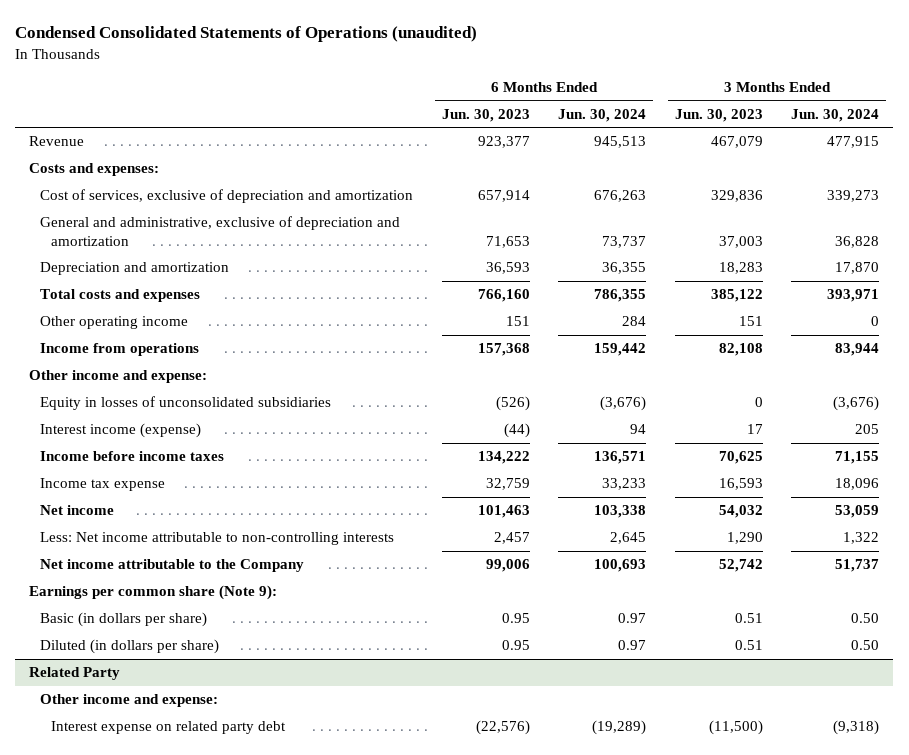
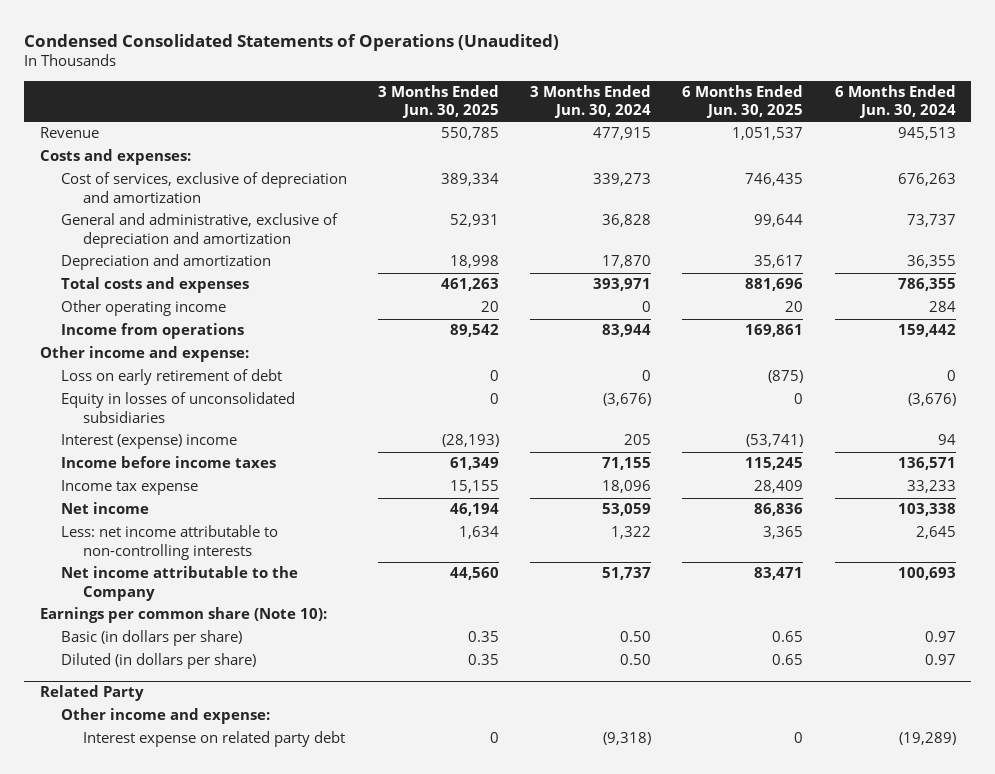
- Condensed Consolidated Statements of Operations (unaudited)
+ Condensed Consolidated Statements of Operations (Unaudited)
- | 6 Months Ended Jun. 30, 2023 | 6 Months Ended Jun. 30, 2024 | 3 Months Ended Jun. 30, 2023 | 3 Months Ended Jun. 30, 2024
+ | 3 Months Ended Jun. 30, 2025 | 3 Months Ended Jun. 30, 2024 | 6 Months Ended Jun. 30, 2025 | 6 Months Ended Jun. 30, 2024
+ Loss on early retirement of debt | 0 | 0 | (875) | 0
- Interest income (expense) | (44) | 94 | 17 | 205
+ Interest (expense) income | (28,193) | 205 | (53,741) | 94
- Less: Net income attributable to non-controlling interests | 2,457 | 2,645 | 1,290 | 1,322
+ Less: net income attributable to non-controlling interests | 1,634 | 1,322 | 3,365 | 2,645
- Earnings per common share (Note 9):
+ Earnings per common share (Note 10):

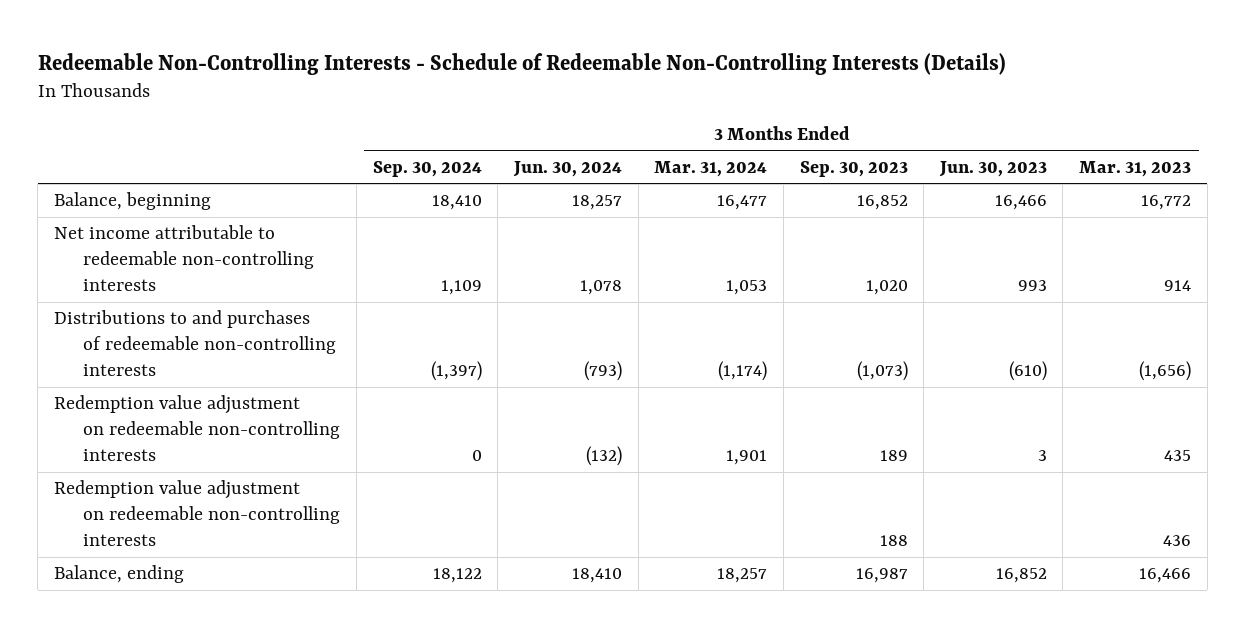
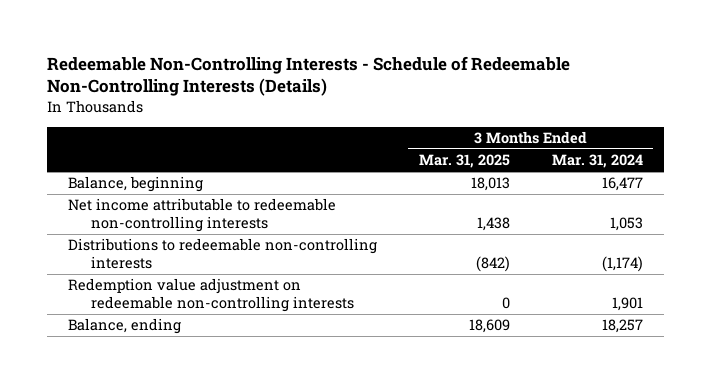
- | 3 Months Ended Sep. 30, 2024 | 3 Months Ended Jun. 30, 2024 | 3 Months Ended Mar. 31, 2024 | 3 Months Ended Sep. 30, 2023 | 3 Months Ended Jun. 30, 2023 | 3 Months Ended Mar. 31, 2023
+ | 3 Months Ended Mar. 31, 2025 | 3 Months Ended Mar. 31, 2024
- Distributions to and purchases of redeemable non-controlling interests | (1,397) | (793) | (1,174) | (1,073) | (610) | (1,656)
+ Distributions to redeemable non-controlling interests | (842) | (1,174)
- Redemption value adjustment on redeemable non-controlling interests | | | | 188 | | 436

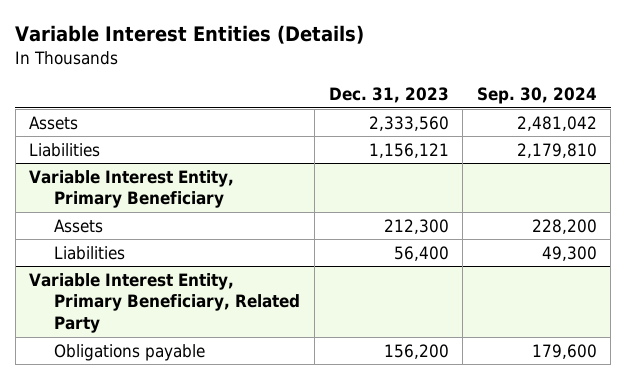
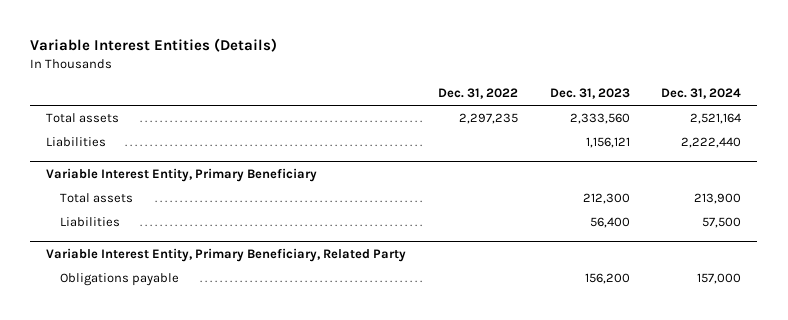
- | Dec. 31, 2023 | Sep. 30, 2024
+ | Dec. 31, 2022 | Dec. 31, 2023 | Dec. 31, 2024
- Assets | 2,333,560 | 2,481,042
+ Total assets | 2,297,235 | 2,333,560 | 2,521,164
@ Variable Interest Entity, Primary Beneficiary
- Assets | 212,300 | 228,200
+ Total assets | | 212,300 | 213,900

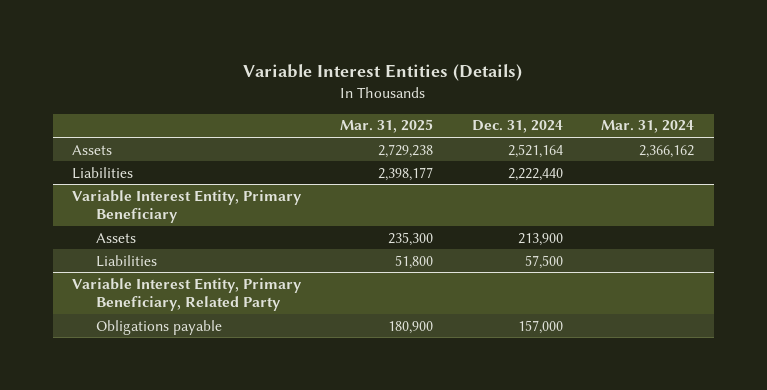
- | Dec. 31, 2022 | Dec. 31, 2023 | Dec. 31, 2024
+ | Mar. 31, 2025 | Dec. 31, 2024 | Mar. 31, 2024
- Total assets | 2,297,235 | 2,333,560 | 2,521,164
+ Assets | 2,729,238 | 2,521,164 | 2,366,162
@ Variable Interest Entity, Primary Beneficiary
- Total assets | | 212,300 | 213,900
+ Assets | 235,300 | 213,900 |

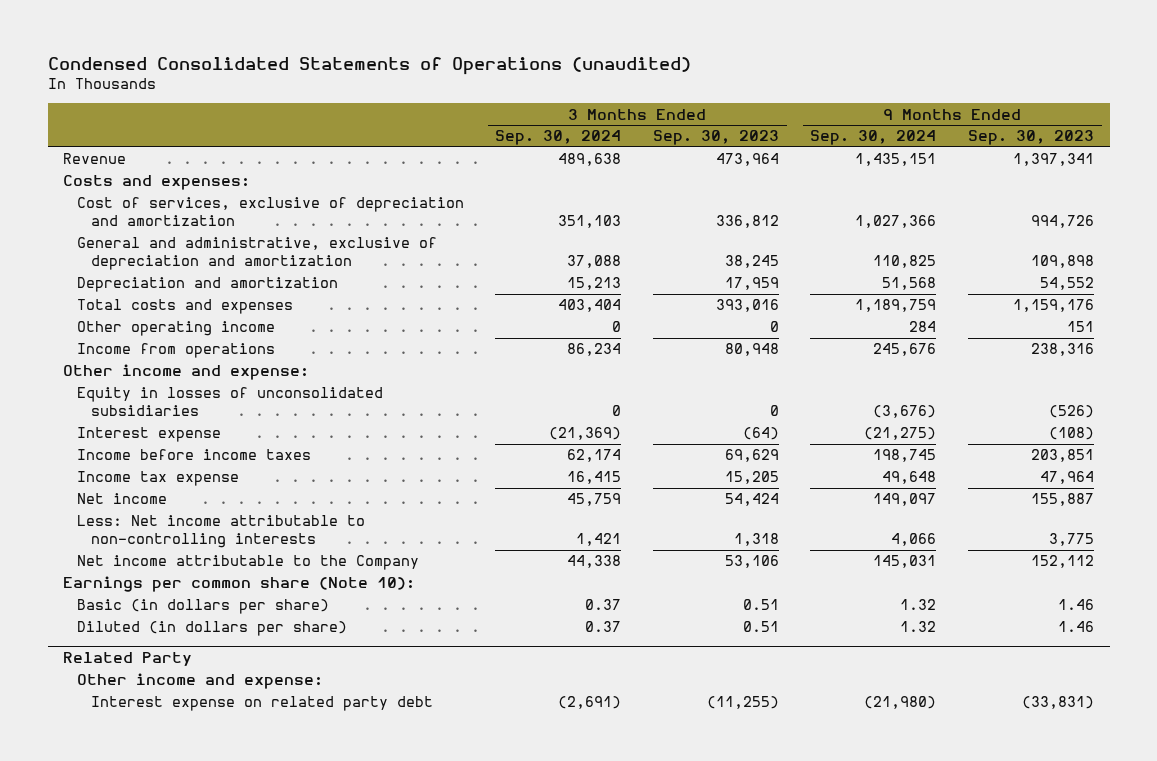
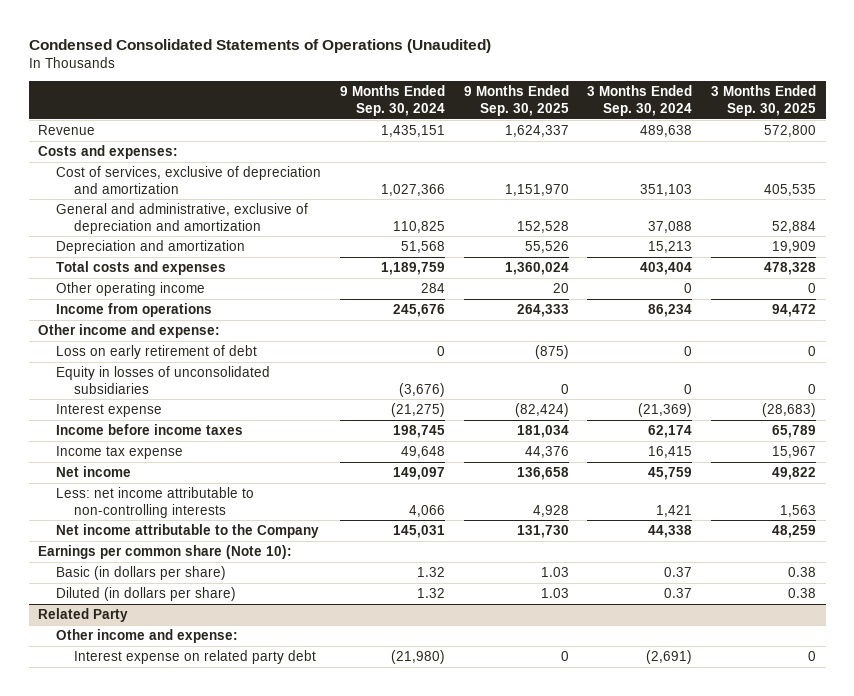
- Condensed Consolidated Statements of Operations (unaudited)
+ Condensed Consolidated Statements of Operations (Unaudited)
- | 3 Months Ended Sep. 30, 2024 | 3 Months Ended Sep. 30, 2023 | 9 Months Ended Sep. 30, 2024 | 9 Months Ended Sep. 30, 2023
+ | 9 Months Ended Sep. 30, 2024 | 9 Months Ended Sep. 30, 2025 | 3 Months Ended Sep. 30, 2024 | 3 Months Ended Sep. 30, 2025
+ Loss on early retirement of debt | 0 | (875) | 0 | 0
- Less: Net income attributable to non-controlling interests | 1,421 | 1,318 | 4,066 | 3,775
+ Less: net income attributable to non-controlling interests | 4,066 | 4,928 | 1,421 | 1,563

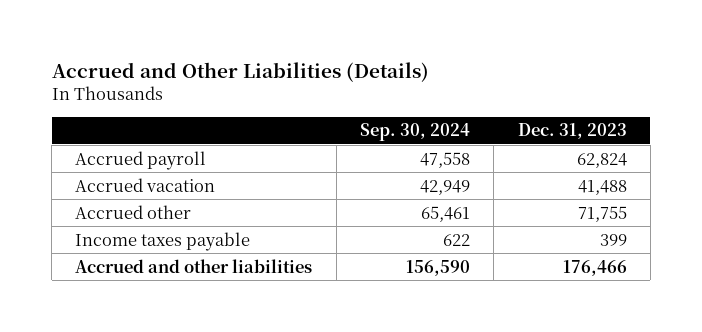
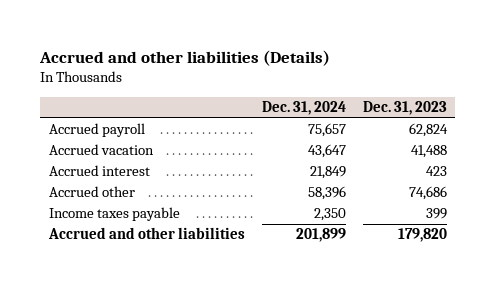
- Accrued and Other Liabilities (Details)
+ Accrued and other liabilities (Details)
- | Sep. 30, 2024 | Dec. 31, 2023
+ | Dec. 31, 2024 | Dec. 31, 2023
- Accrued other | 65,461 | 71,755
+ Accrued interest | 21,849 | 423
+ Accrued other | 58,396 | 74,686
- Accrued and other liabilities | 156,590 | 176,466
+ Accrued and other liabilities | 201,899 | 179,820

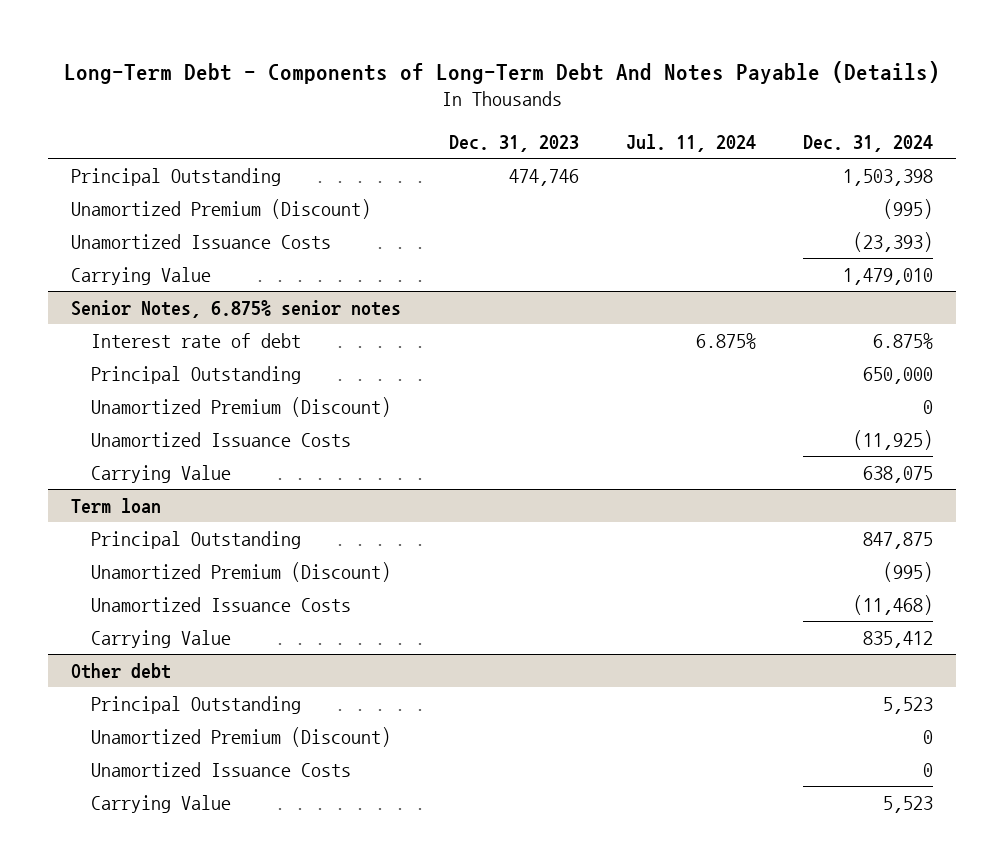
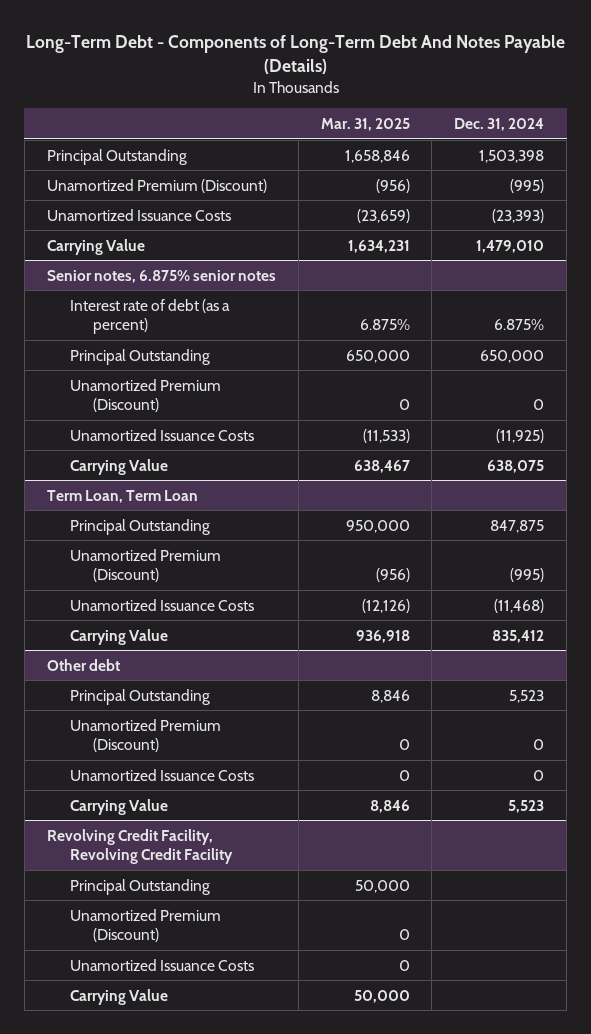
- | Dec. 31, 2023 | Jul. 11, 2024 | Dec. 31, 2024
+ | Mar. 31, 2025 | Dec. 31, 2024
- Senior Notes, 6.875% senior notes
- Interest rate of debt | | 6.875% | 6.875%
+ Senior notes, 6.875% senior notes
+ Interest rate of debt (as a percent) | 6.875% | 6.875%
- Term loan
+ Term Loan, Term Loan
+ Revolving Credit Facility, Revolving Credit Facility
+ Principal Outstanding | 50,000 |
+ Unamortized Premium (Discount) | 0 |
+ Unamortized Issuance Costs | 0 |
+ Carrying Value | 50,000 |

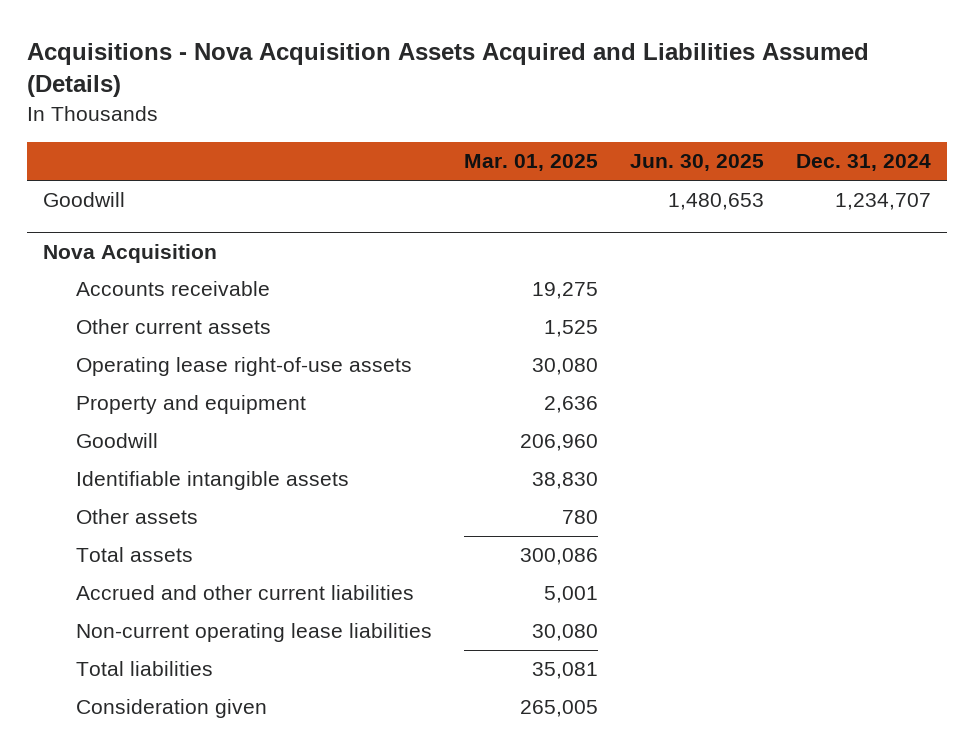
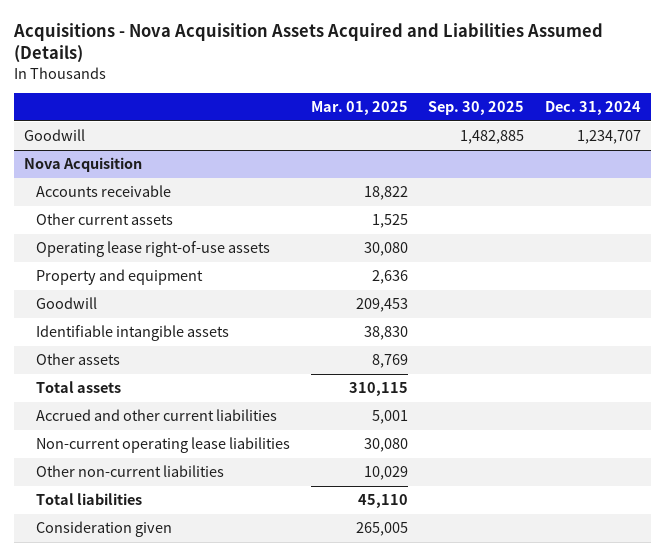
- | Mar. 01, 2025 | Jun. 30, 2025 | Dec. 31, 2024
+ | Mar. 01, 2025 | Sep. 30, 2025 | Dec. 31, 2024
@ Nova Acquisition
- Accounts receivable | 19,275 | |
+ Accounts receivable | 18,822 | |
- Goodwill | 206,960 | |
+ Goodwill | 209,453 | |
- Other assets | 780 | |
- Total assets | 300,086 | |
+ Other assets | 8,769 | |
+ Total assets | 310,115 | |
- Total liabilities | 35,081 | |
+ Other non-current liabilities | 10,029 | |
+ Total liabilities | 45,110 | |

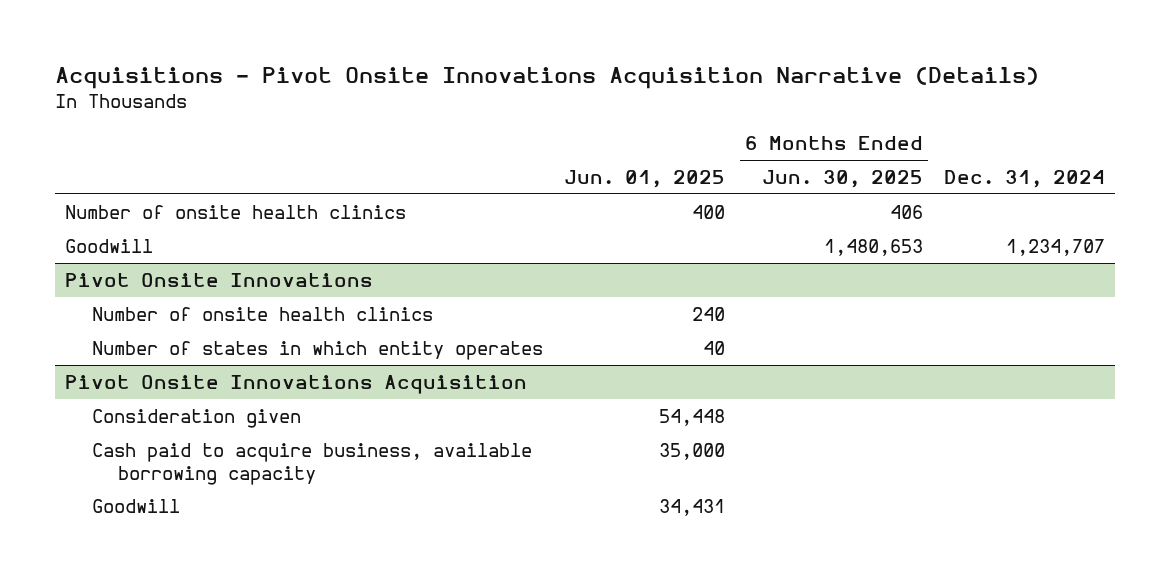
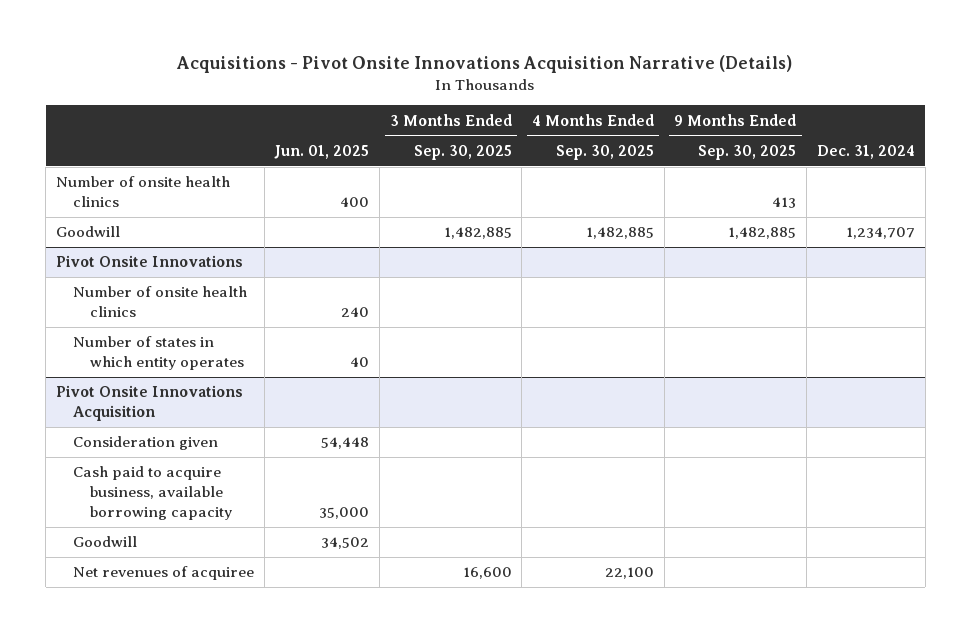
- | Jun. 01, 2025 | 6 Months Ended Jun. 30, 2025 | Dec. 31, 2024
+ | Jun. 01, 2025 | 3 Months Ended Sep. 30, 2025 | 4 Months Ended Sep. 30, 2025 | 9 Months Ended Sep. 30, 2025 | Dec. 31, 2024
@ Pivot Onsite Innovations Acquisition
- Goodwill | 34,431 | |
+ Goodwill | 34,502 | | | |
+ Net revenues of acquiree | | 16,600 | 22,100 | |

